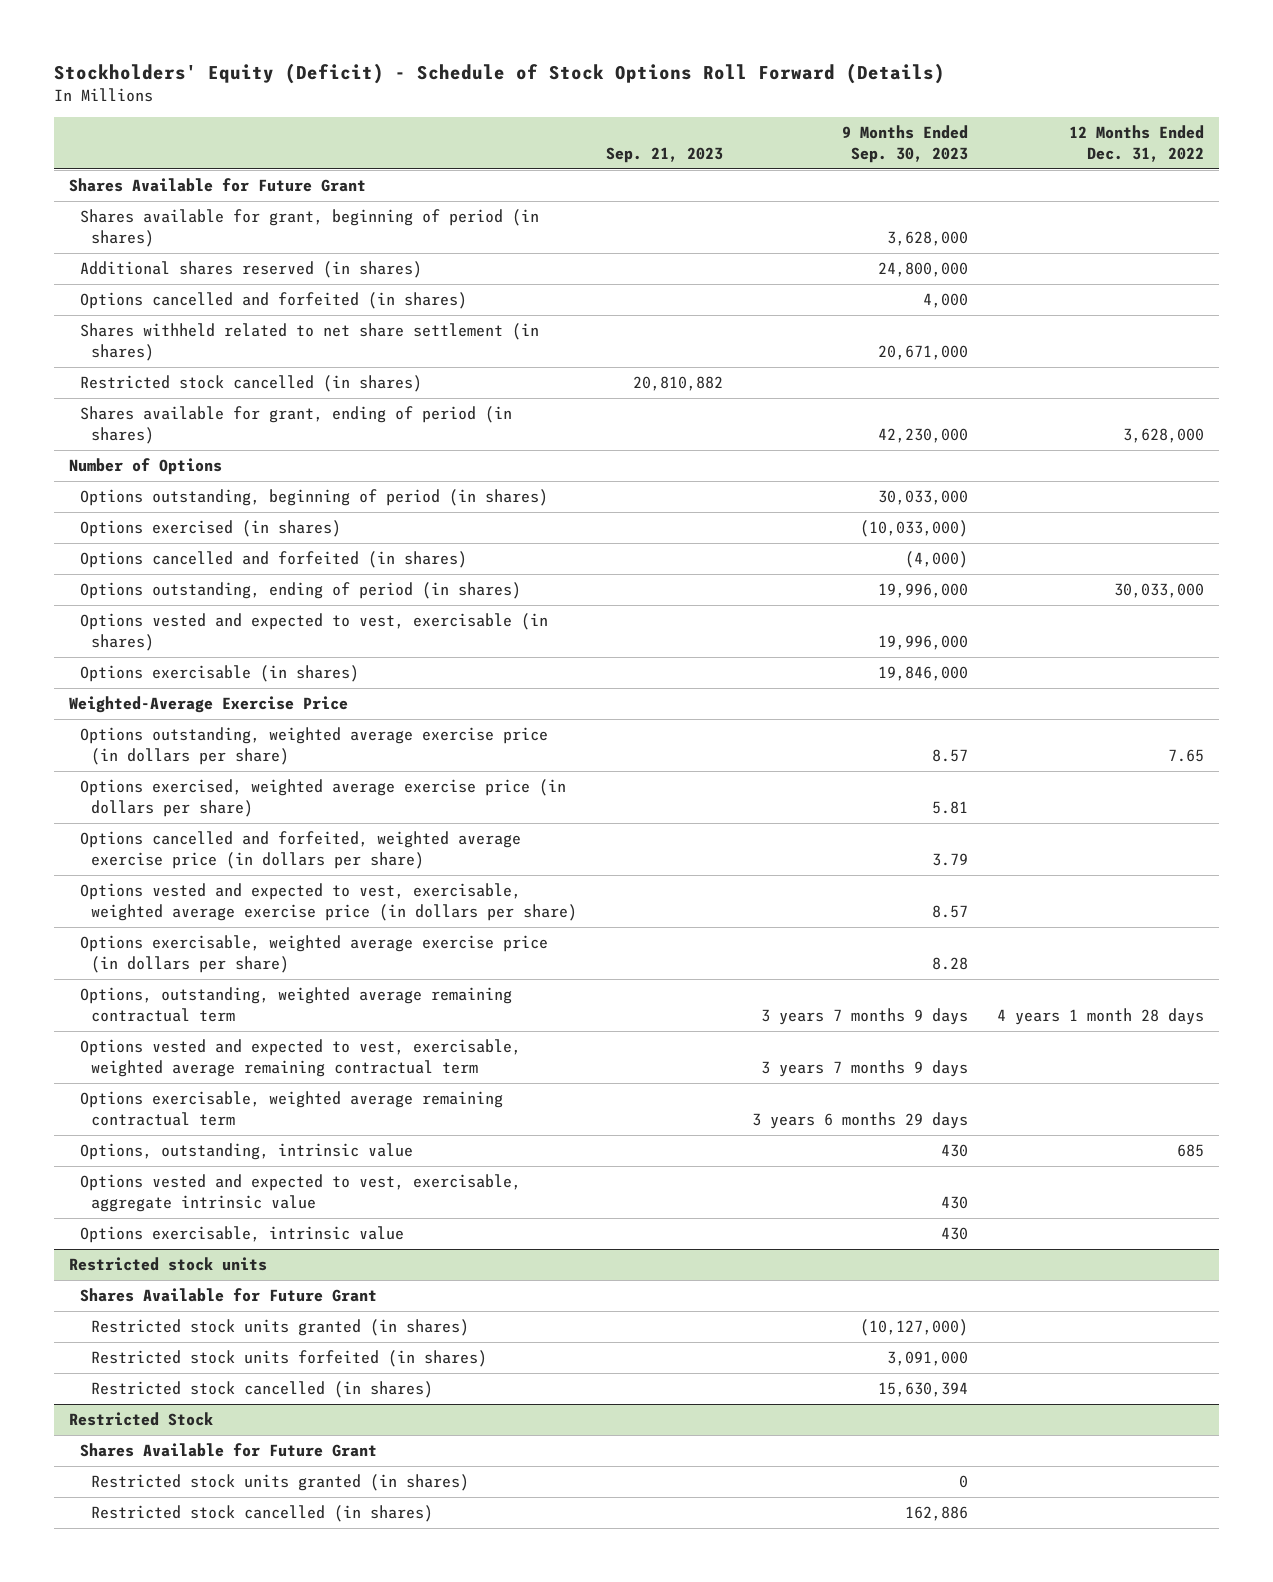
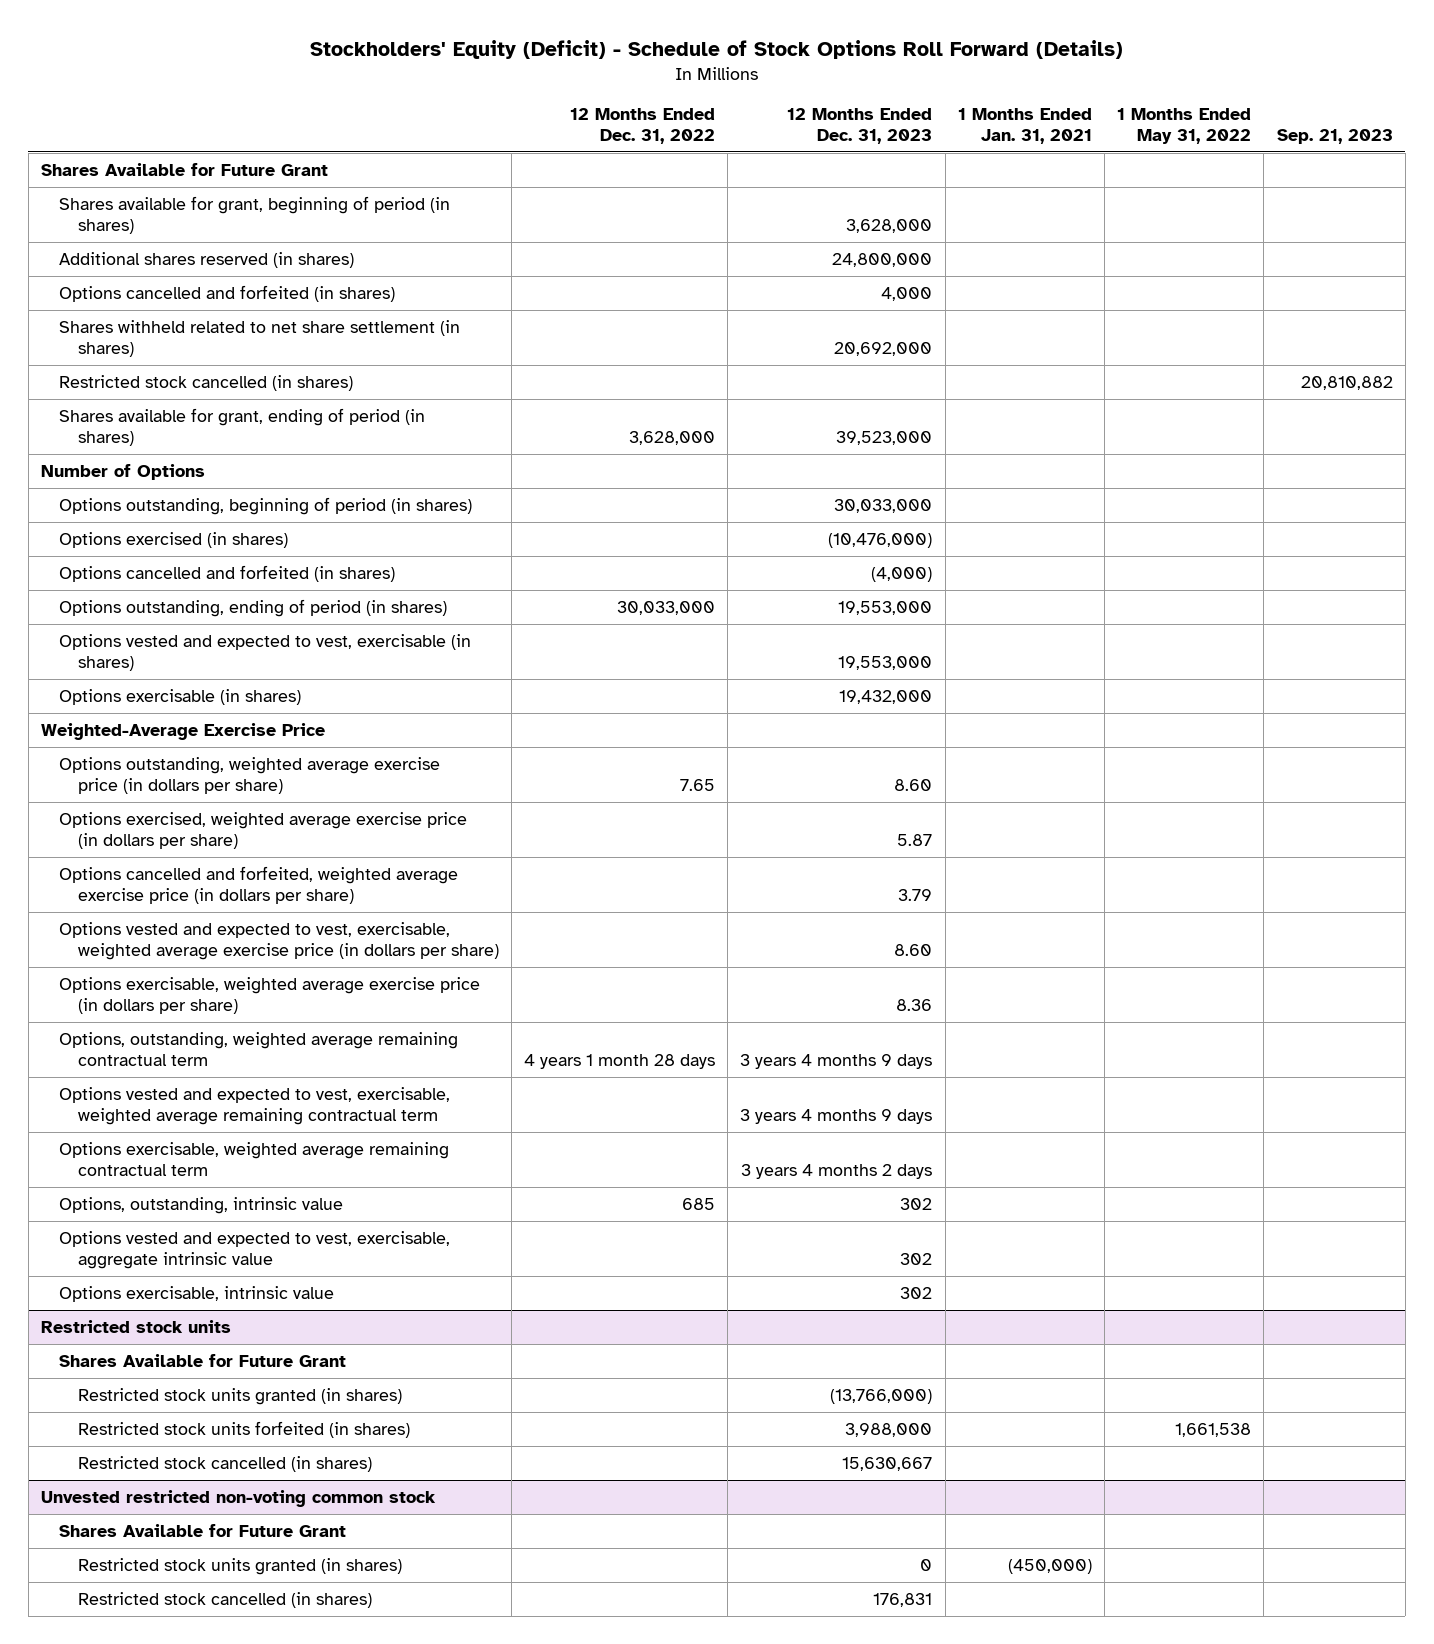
- | Sep. 21, 2023 | 9 Months Ended Sep. 30, 2023 | 12 Months Ended Dec. 31, 2022
+ | 12 Months Ended Dec. 31, 2022 | 12 Months Ended Dec. 31, 2023 | 1 Months Ended Jan. 31, 2021 | 1 Months Ended May 31, 2022 | Sep. 21, 2023
- Restricted Stock
+ Unvested restricted non-voting common stock

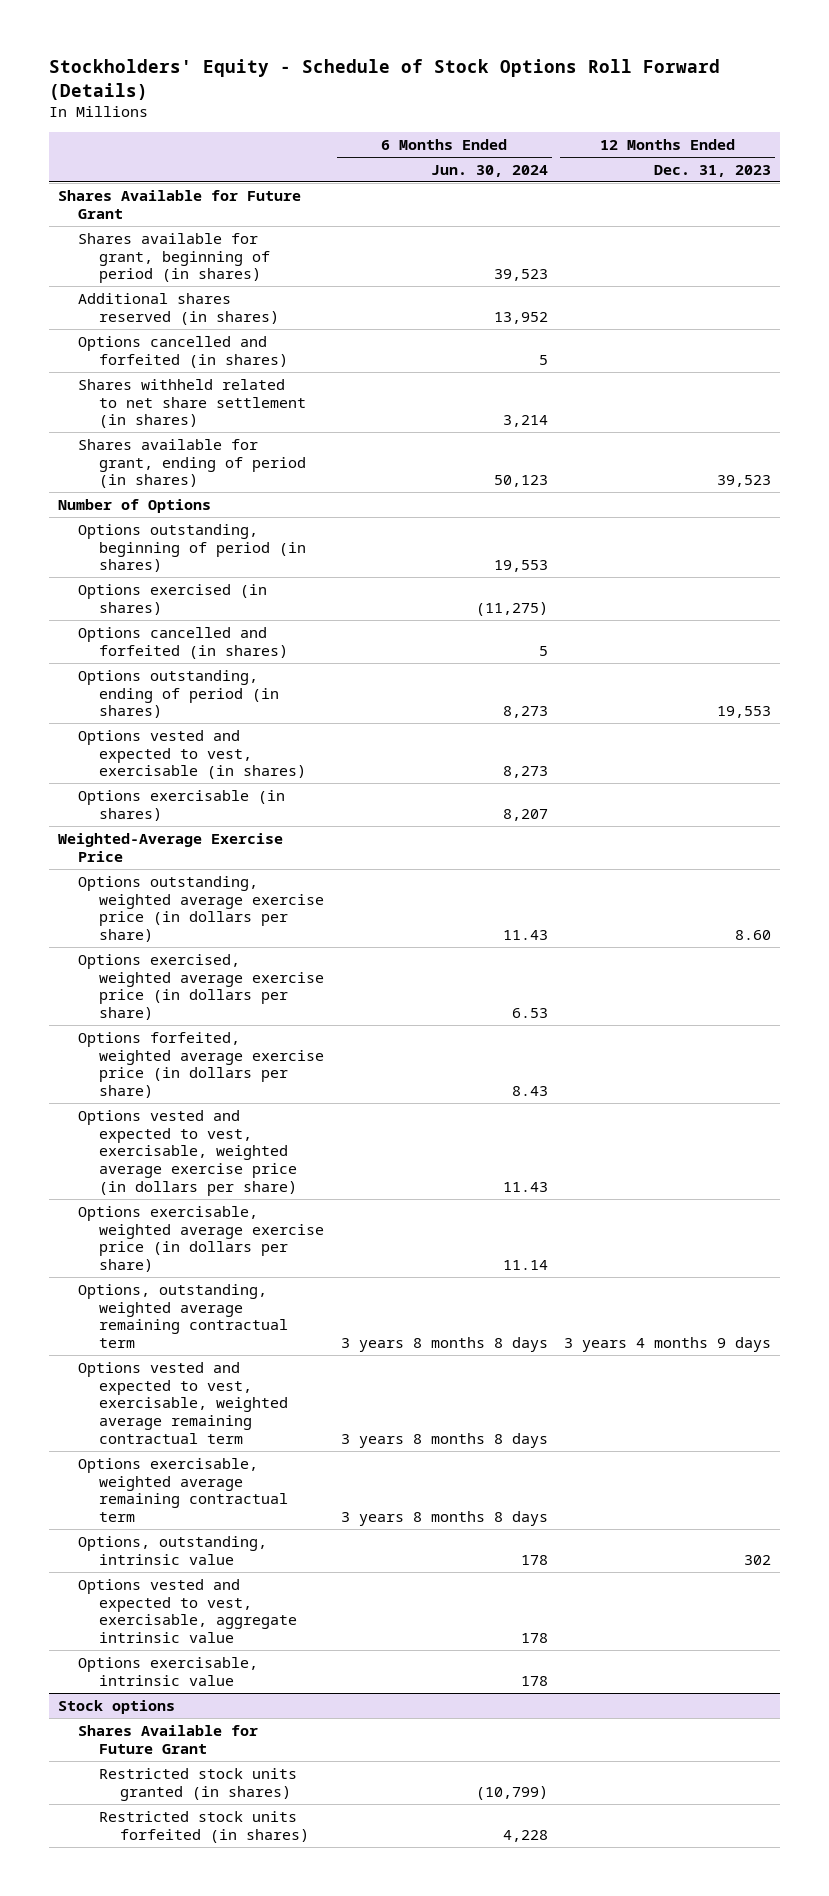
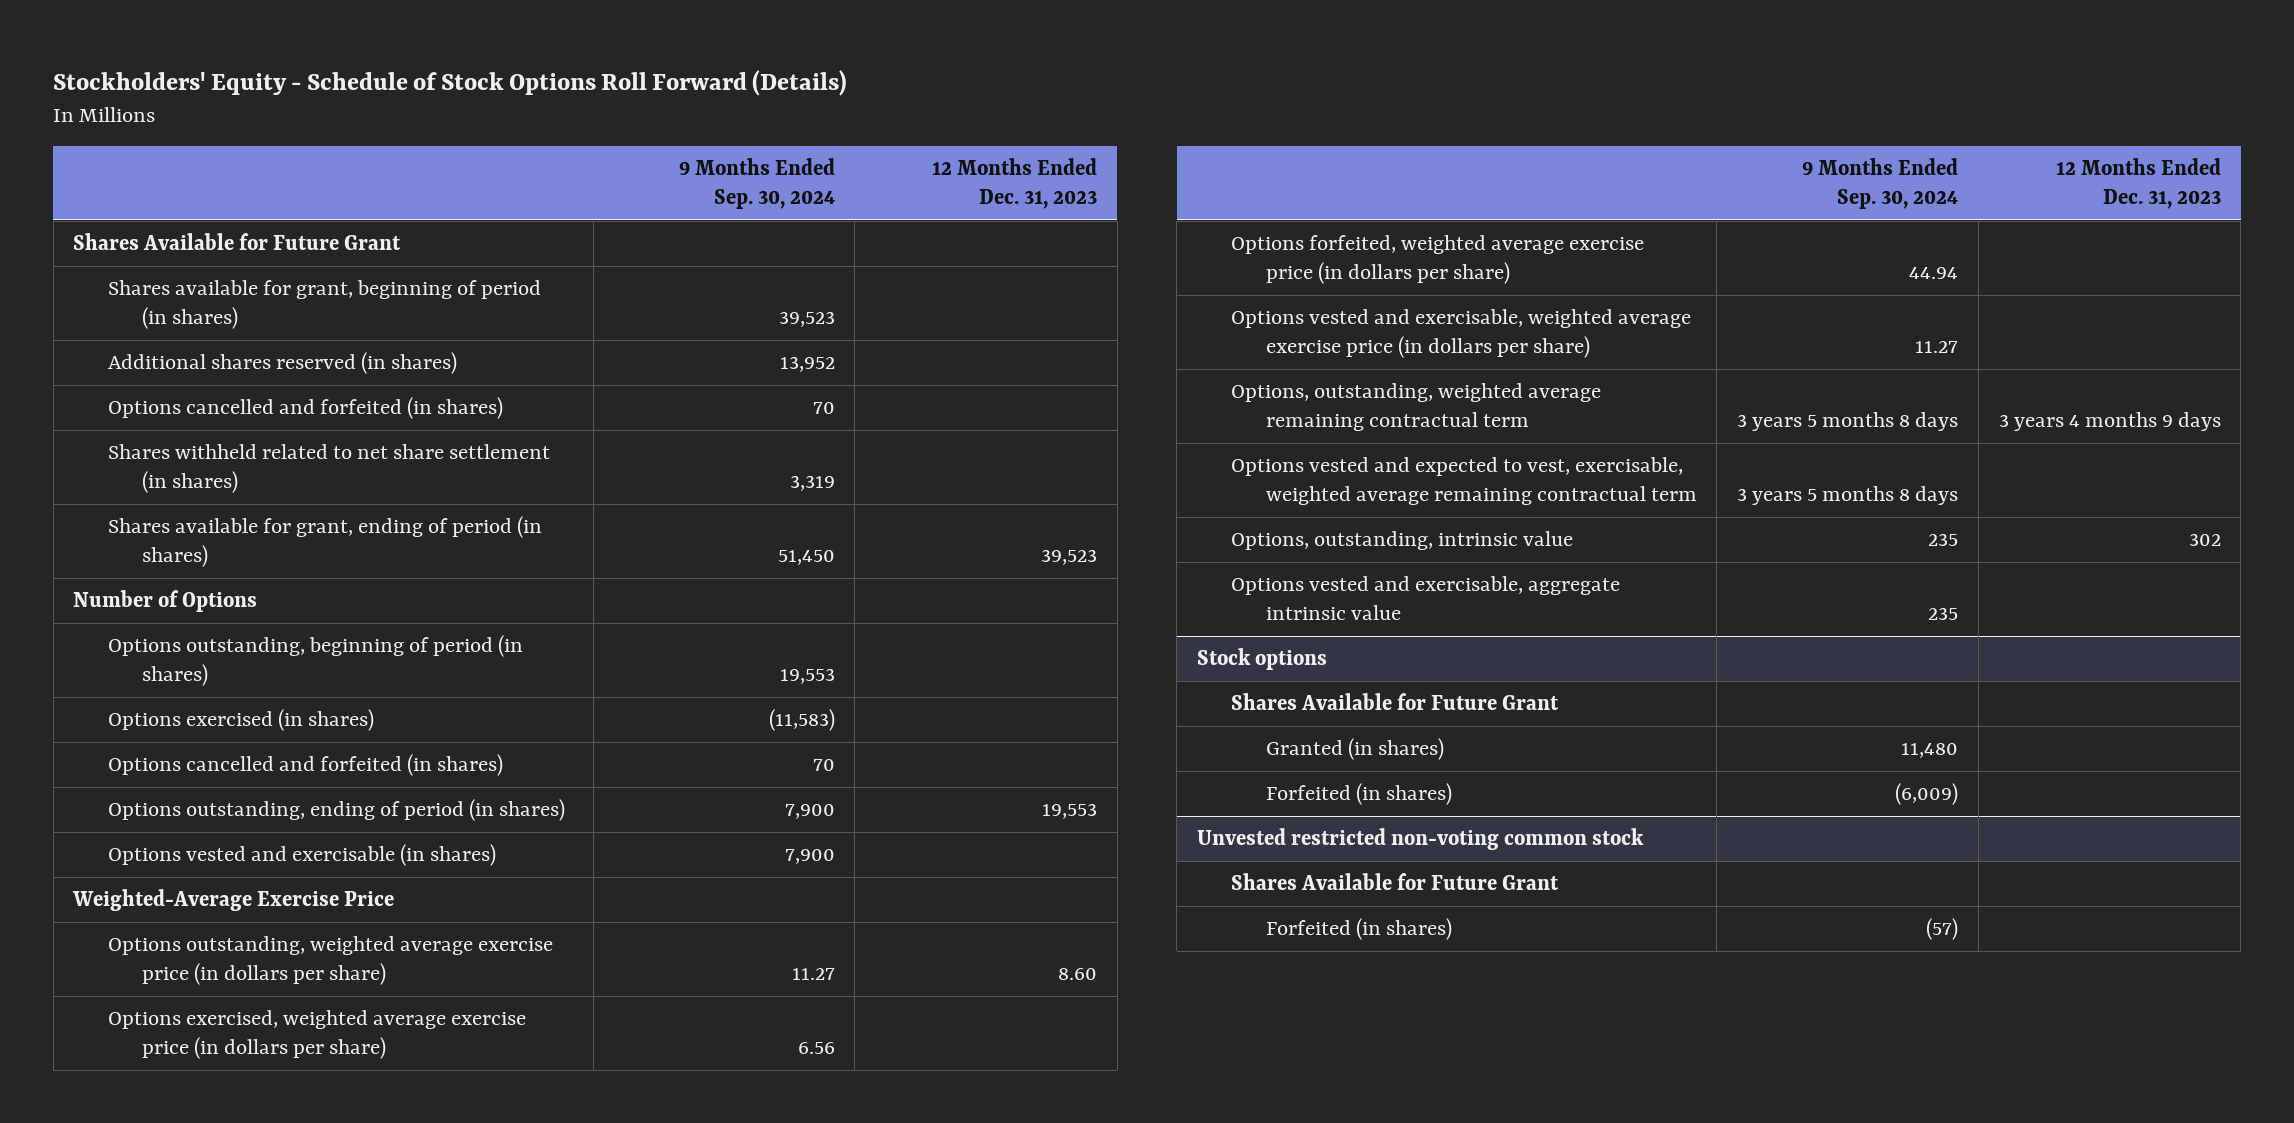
- | 6 Months Ended Jun. 30, 2024 | 12 Months Ended Dec. 31, 2023
+ | 9 Months Ended Sep. 30, 2024 | 12 Months Ended Dec. 31, 2023
- Options vested and expected to vest, exercisable (in shares) | 8,273 |
- Options exercisable (in shares) | 8,207 |
+ Options vested and exercisable (in shares) | 7,900 |
- Options vested and expected to vest, exercisable, weighted average exercise price (in dollars per share) | 11.43 |
- Options exercisable, weighted average exercise price (in dollars per share) | 11.14 |
+ Options vested and exercisable, weighted average exercise price (in dollars per share) | 11.27 |
- Options exercisable, weighted average remaining contractual term | 3 years 8 months 8 days |
- Options vested and expected to vest, exercisable, aggregate intrinsic value | 178 |
- Options exercisable, intrinsic value | 178 |
+ Options vested and exercisable, aggregate intrinsic value | 235 |
@ Stock options
- Restricted stock units granted (in shares) | (10,799) |
- Restricted stock units forfeited (in shares) | 4,228 |
+ Granted (in shares) | 11,480 |
+ Forfeited (in shares) | (6,009) |
+ Unvested restricted non-voting common stock
+ Shares Available for Future Grant
+ Forfeited (in shares) | (57) |

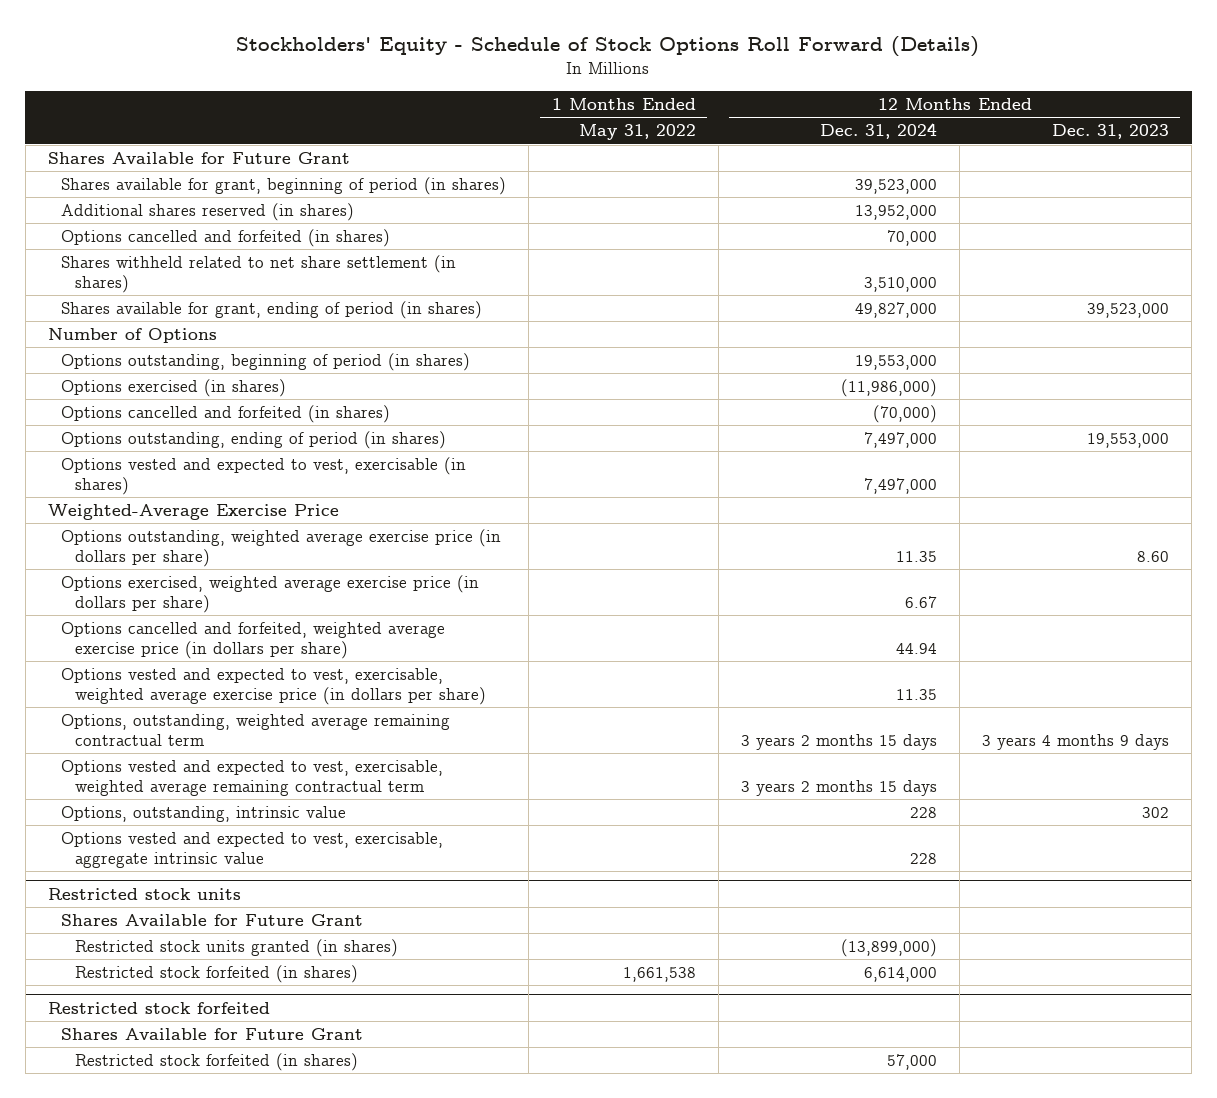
- | 9 Months Ended Sep. 30, 2024 | 12 Months Ended Dec. 31, 2023
+ | 1 Months Ended May 31, 2022 | 12 Months Ended Dec. 31, 2024 | 12 Months Ended Dec. 31, 2023
- Shares available for grant, ending of period (in shares) | 51,450 | 39,523
+ Shares available for grant, ending of period (in shares) | | 49,827,000 | 39,523,000
- Options outstanding, ending of period (in shares) | 7,900 | 19,553
- Options vested and exercisable (in shares) | 7,900 |
+ Options outstanding, ending of period (in shares) | | 7,497,000 | 19,553,000
+ Options vested and expected to vest, exercisable (in shares) | | 7,497,000 |
- Options forfeited, weighted average exercise price (in dollars per share) | 44.94 |
- Options vested and exercisable, weighted average exercise price (in dollars per share) | 11.27 |
+ Options cancelled and forfeited, weighted average exercise price (in dollars per share) | | 44.94 |
+ Options vested and expected to vest, exercisable, weighted average exercise price (in dollars per share) | | 11.35 |
- Options vested and exercisable, aggregate intrinsic value | 235 |
- Stock options
+ Options vested and expected to vest, exercisable, aggregate intrinsic value | | 228 |
+ Restricted stock units
- Granted (in shares) | 11,480 |
- Forfeited (in shares) | (6,009) |
- Unvested restricted non-voting common stock
+ Restricted stock units granted (in shares) | | (13,899,000) |
+ Restricted stock forfeited (in shares) | 1,661,538 | 6,614,000 |
+ Restricted stock forfeited
- Forfeited (in shares) | (57) |
+ Restricted stock forfeited (in shares) | | 57,000 |

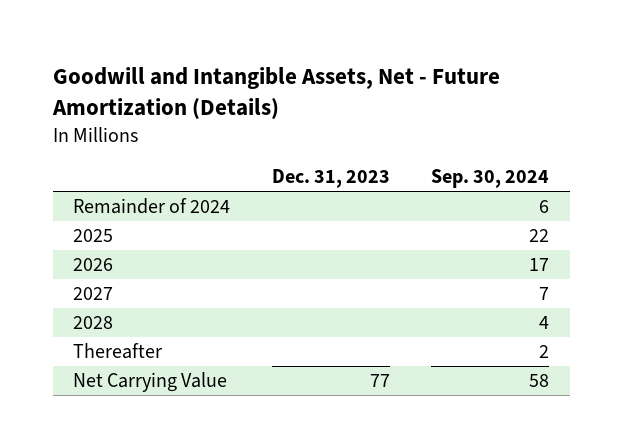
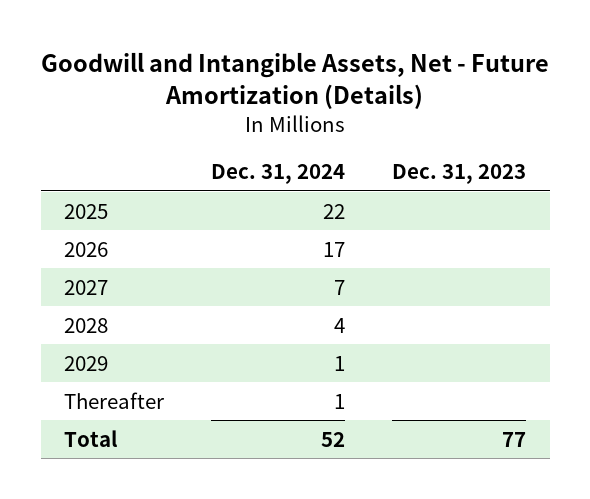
- | Dec. 31, 2023 | Sep. 30, 2024
+ | Dec. 31, 2024 | Dec. 31, 2023
- Remainder of 2024 | | 6
+ 2029 | 1 |
- Net Carrying Value | 77 | 58
+ Total | 52 | 77

